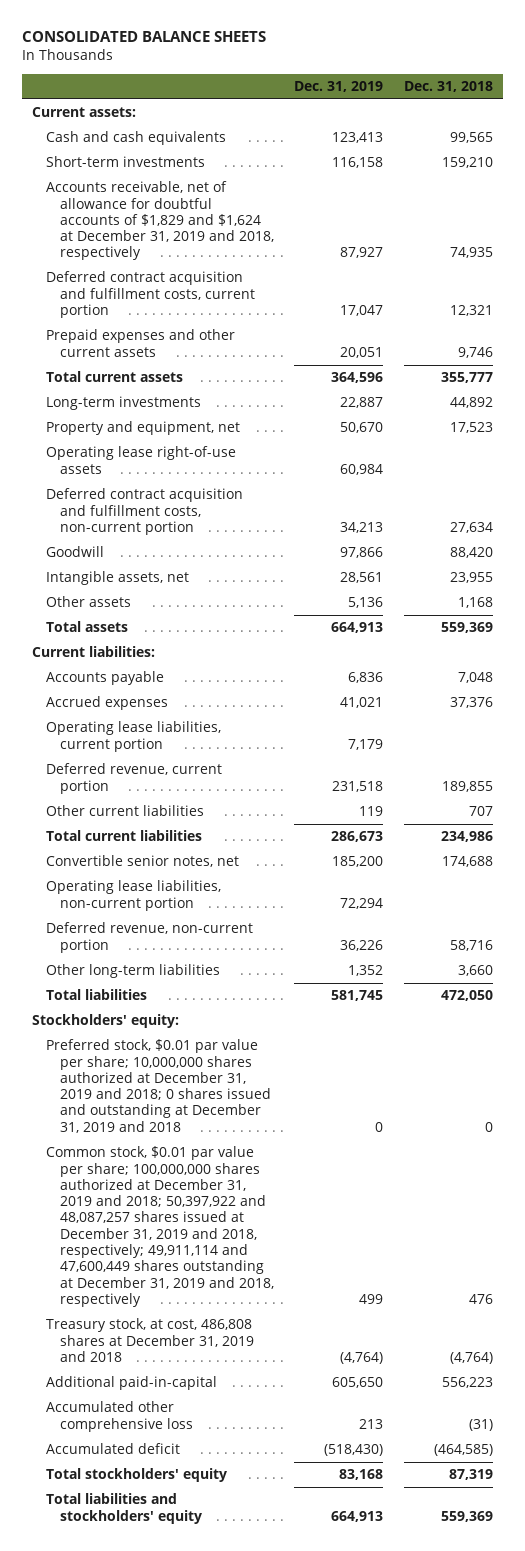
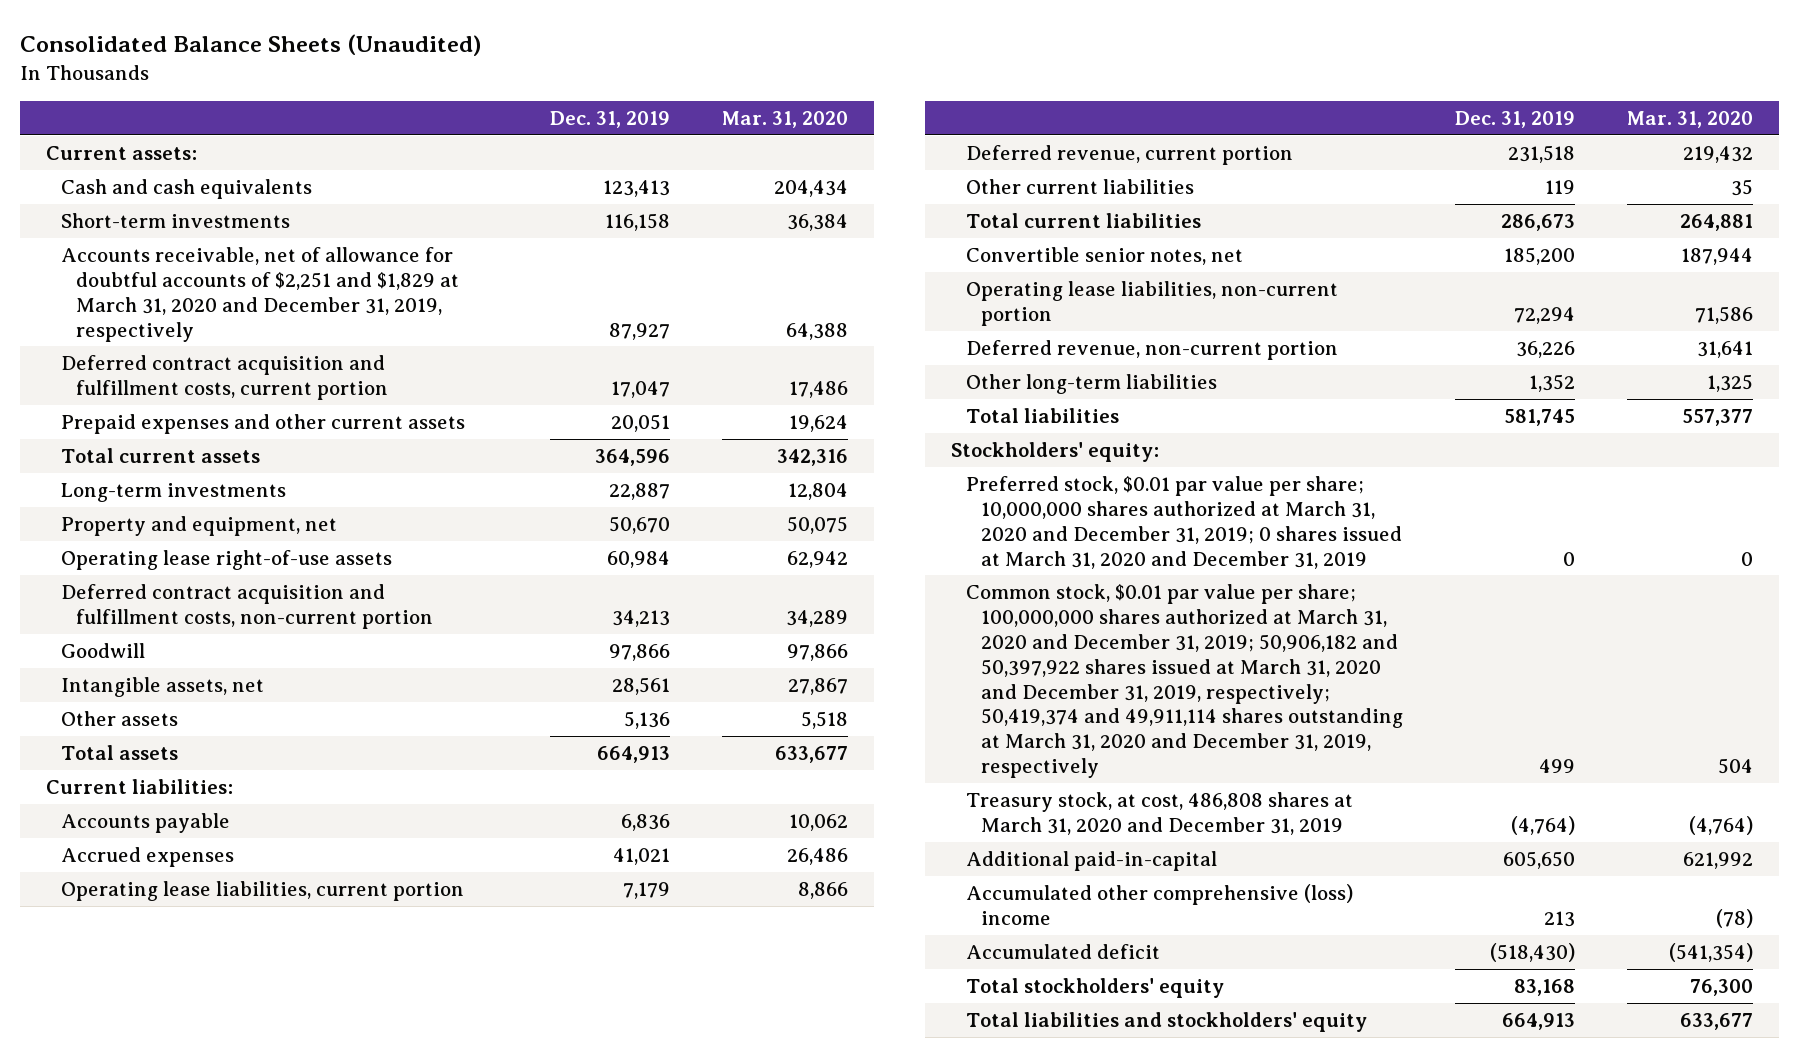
- CONSOLIDATED BALANCE SHEETS
+ Consolidated Balance Sheets (Unaudited)
- | Dec. 31, 2019 | Dec. 31, 2018
+ | Dec. 31, 2019 | Mar. 31, 2020
- Accounts receivable, net of allowance for doubtful accounts of $1,829 and $1,624 at December 31, 2019 and 2018, respectively | 87,927 | 74,935
+ Accounts receivable, net of allowance for doubtful accounts of $2,251 and $1,829 at March 31, 2020 and December 31, 2019, respectively | 87,927 | 64,388
- Preferred stock, $0.01 par value per share; 10,000,000 shares authorized at December 31, 2019 and 2018; 0 shares issued and outstanding at December 31, 2019 and 2018 | 0 | 0
- Common stock, $0.01 par value per share; 100,000,000 shares authorized at December 31, 2019 and 2018; 50,397,922 and 48,087,257 shares issued at December 31, 2019 and 2018, respectively; 49,911,114 and 47,600,449 shares outstanding at December 31, 2019 and 2018, respectively | 499 | 476
- Treasury stock, at cost, 486,808 shares at December 31, 2019 and 2018 | (4,764) | (4,764)
+ Preferred stock, $0.01 par value per share; 10,000,000 shares authorized at March 31, 2020 and December 31, 2019; 0 shares issued at March 31, 2020 and December 31, 2019 | 0 | 0
+ Common stock, $0.01 par value per share; 100,000,000 shares authorized at March 31, 2020 and December 31, 2019; 50,906,182 and 50,397,922 shares issued at March 31, 2020 and December 31, 2019, respectively; 50,419,374 and 49,911,114 shares outstanding at March 31, 2020 and December 31, 2019, respectively | 499 | 504
+ Treasury stock, at cost, 486,808 shares at March 31, 2020 and December 31, 2019 | (4,764) | (4,764)
- Accumulated other comprehensive loss | 213 | (31)
+ Accumulated other comprehensive (loss) income | 213 | (78)

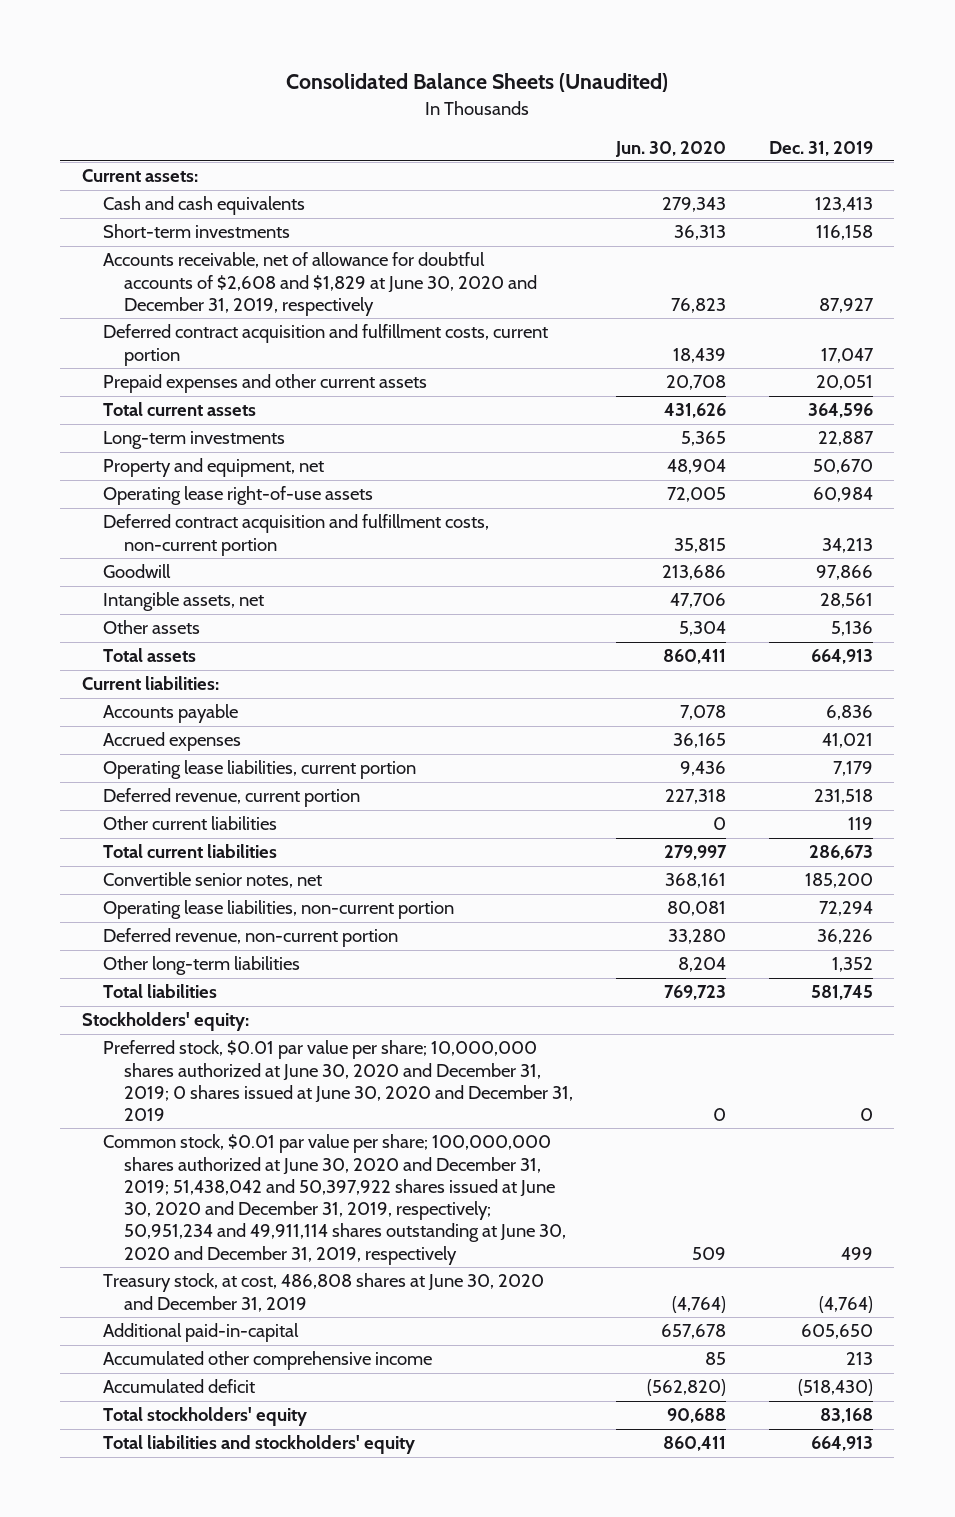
- | Dec. 31, 2019 | Mar. 31, 2020
+ | Jun. 30, 2020 | Dec. 31, 2019
- Accounts receivable, net of allowance for doubtful accounts of $2,251 and $1,829 at March 31, 2020 and December 31, 2019, respectively | 87,927 | 64,388
+ Accounts receivable, net of allowance for doubtful accounts of $2,608 and $1,829 at June 30, 2020 and December 31, 2019, respectively | 76,823 | 87,927
- Preferred stock, $0.01 par value per share; 10,000,000 shares authorized at March 31, 2020 and December 31, 2019; 0 shares issued at March 31, 2020 and December 31, 2019 | 0 | 0
- Common stock, $0.01 par value per share; 100,000,000 shares authorized at March 31, 2020 and December 31, 2019; 50,906,182 and 50,397,922 shares issued at March 31, 2020 and December 31, 2019, respectively; 50,419,374 and 49,911,114 shares outstanding at March 31, 2020 and December 31, 2019, respectively | 499 | 504
- Treasury stock, at cost, 486,808 shares at March 31, 2020 and December 31, 2019 | (4,764) | (4,764)
+ Preferred stock, $0.01 par value per share; 10,000,000 shares authorized at June 30, 2020 and December 31, 2019; 0 shares issued at June 30, 2020 and December 31, 2019 | 0 | 0
+ Common stock, $0.01 par value per share; 100,000,000 shares authorized at June 30, 2020 and December 31, 2019; 51,438,042 and 50,397,922 shares issued at June 30, 2020 and December 31, 2019, respectively; 50,951,234 and 49,911,114 shares outstanding at June 30, 2020 and December 31, 2019, respectively | 509 | 499
+ Treasury stock, at cost, 486,808 shares at June 30, 2020 and December 31, 2019 | (4,764) | (4,764)
- Accumulated other comprehensive (loss) income | 213 | (78)
+ Accumulated other comprehensive income | 85 | 213

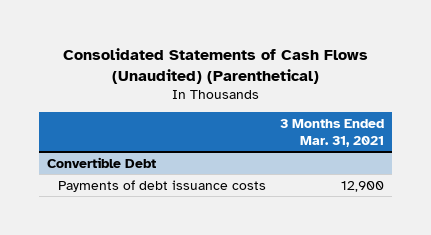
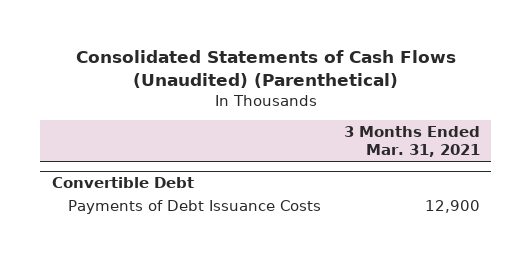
@ Convertible Debt
- Payments of debt issuance costs | 12,900
+ Payments of Debt Issuance Costs | 12,900

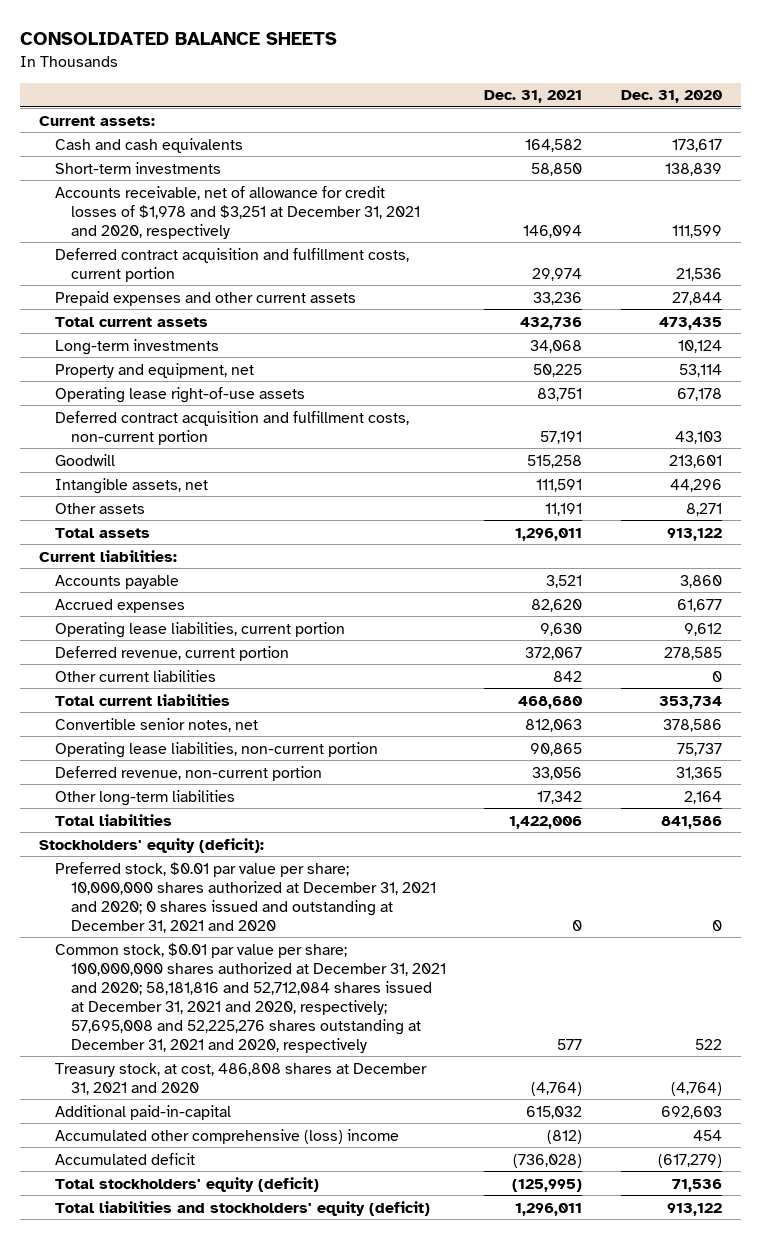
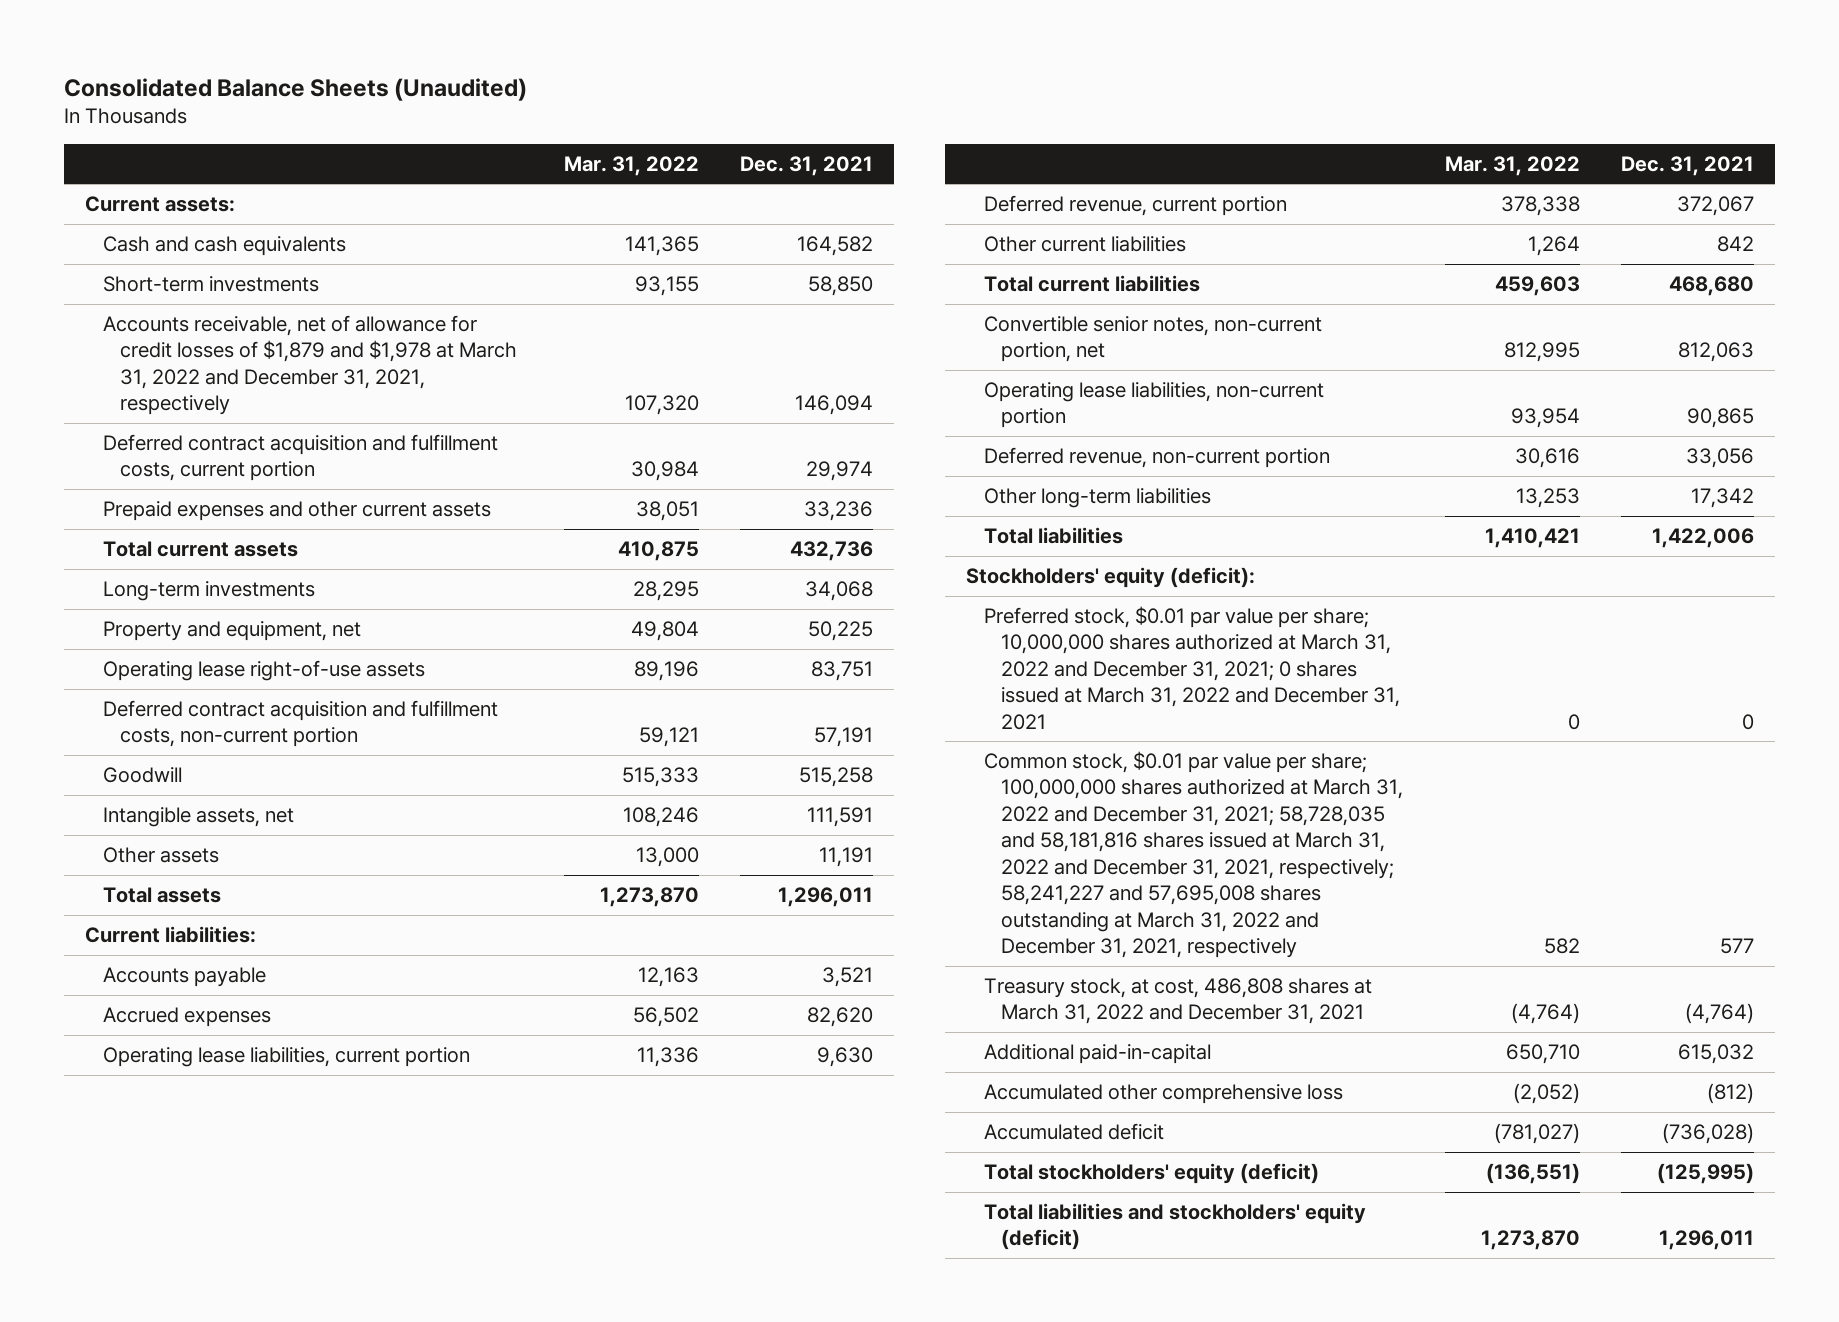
- CONSOLIDATED BALANCE SHEETS
+ Consolidated Balance Sheets (Unaudited)
- | Dec. 31, 2021 | Dec. 31, 2020
+ | Mar. 31, 2022 | Dec. 31, 2021
- Accounts receivable, net of allowance for credit losses of $1,978 and $3,251 at December 31, 2021 and 2020, respectively | 146,094 | 111,599
+ Accounts receivable, net of allowance for credit losses of $1,879 and $1,978 at March 31, 2022 and December 31, 2021, respectively | 107,320 | 146,094
- Convertible senior notes, net | 812,063 | 378,586
+ Convertible senior notes, non-current portion, net | 812,995 | 812,063
- Preferred stock, $0.01 par value per share; 10,000,000 shares authorized at December 31, 2021 and 2020; 0 shares issued and outstanding at December 31, 2021 and 2020 | 0 | 0
- Common stock, $0.01 par value per share; 100,000,000 shares authorized at December 31, 2021 and 2020; 58,181,816 and 52,712,084 shares issued at December 31, 2021 and 2020, respectively; 57,695,008 and 52,225,276 shares outstanding at December 31, 2021 and 2020, respectively | 577 | 522
- Treasury stock, at cost, 486,808 shares at December 31, 2021 and 2020 | (4,764) | (4,764)
+ Preferred stock, $0.01 par value per share; 10,000,000 shares authorized at March 31, 2022 and December 31, 2021; 0 shares issued at March 31, 2022 and December 31, 2021 | 0 | 0
+ Common stock, $0.01 par value per share; 100,000,000 shares authorized at March 31, 2022 and December 31, 2021; 58,728,035 and 58,181,816 shares issued at March 31, 2022 and December 31, 2021, respectively; 58,241,227 and 57,695,008 shares outstanding at March 31, 2022 and December 31, 2021, respectively | 582 | 577
+ Treasury stock, at cost, 486,808 shares at March 31, 2022 and December 31, 2021 | (4,764) | (4,764)
- Accumulated other comprehensive (loss) income | (812) | 454
+ Accumulated other comprehensive loss | (2,052) | (812)

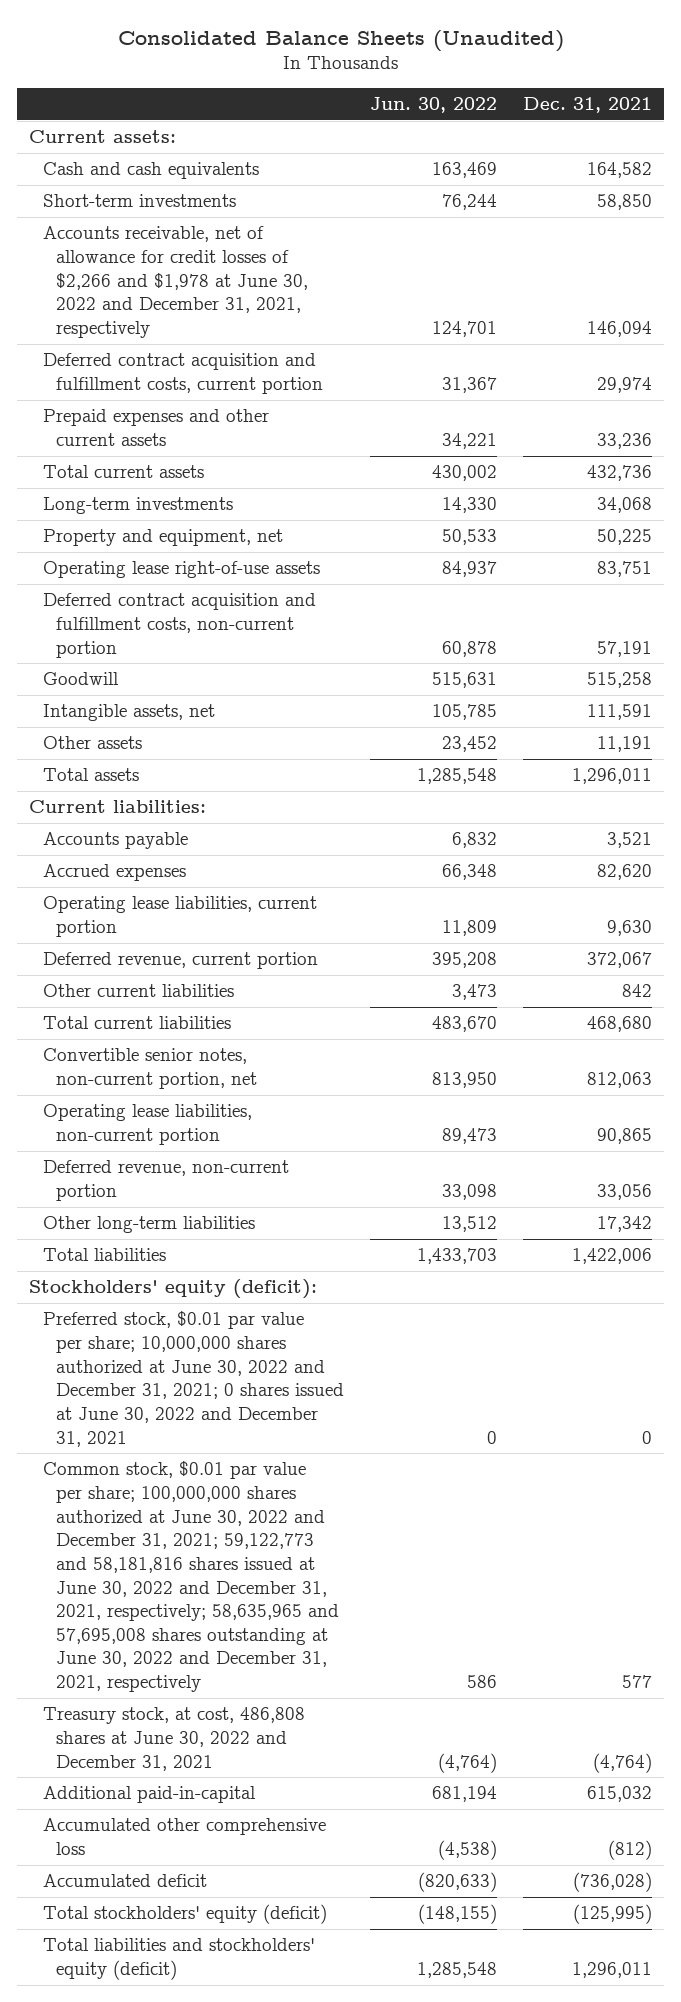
- | Mar. 31, 2022 | Dec. 31, 2021
+ | Jun. 30, 2022 | Dec. 31, 2021
- Accounts receivable, net of allowance for credit losses of $1,879 and $1,978 at March 31, 2022 and December 31, 2021, respectively | 107,320 | 146,094
+ Accounts receivable, net of allowance for credit losses of $2,266 and $1,978 at June 30, 2022 and December 31, 2021, respectively | 124,701 | 146,094
- Preferred stock, $0.01 par value per share; 10,000,000 shares authorized at March 31, 2022 and December 31, 2021; 0 shares issued at March 31, 2022 and December 31, 2021 | 0 | 0
- Common stock, $0.01 par value per share; 100,000,000 shares authorized at March 31, 2022 and December 31, 2021; 58,728,035 and 58,181,816 shares issued at March 31, 2022 and December 31, 2021, respectively; 58,241,227 and 57,695,008 shares outstanding at March 31, 2022 and December 31, 2021, respectively | 582 | 577
- Treasury stock, at cost, 486,808 shares at March 31, 2022 and December 31, 2021 | (4,764) | (4,764)
+ Preferred stock, $0.01 par value per share; 10,000,000 shares authorized at June 30, 2022 and December 31, 2021; 0 shares issued at June 30, 2022 and December 31, 2021 | 0 | 0
+ Common stock, $0.01 par value per share; 100,000,000 shares authorized at June 30, 2022 and December 31, 2021; 59,122,773 and 58,181,816 shares issued at June 30, 2022 and December 31, 2021, respectively; 58,635,965 and 57,695,008 shares outstanding at June 30, 2022 and December 31, 2021, respectively | 586 | 577
+ Treasury stock, at cost, 486,808 shares at June 30, 2022 and December 31, 2021 | (4,764) | (4,764)

